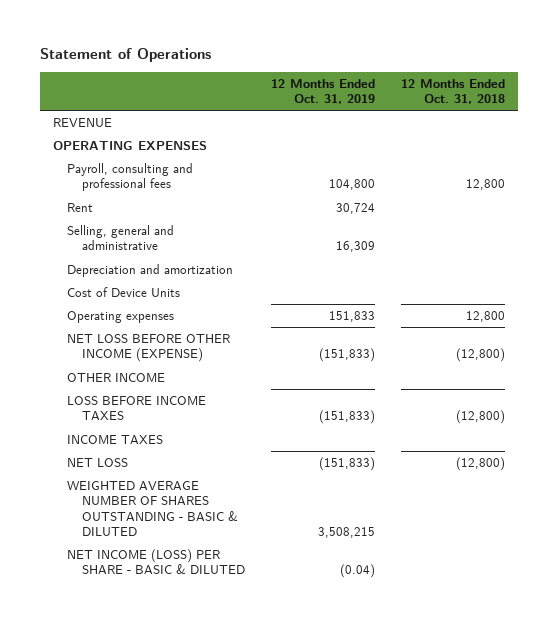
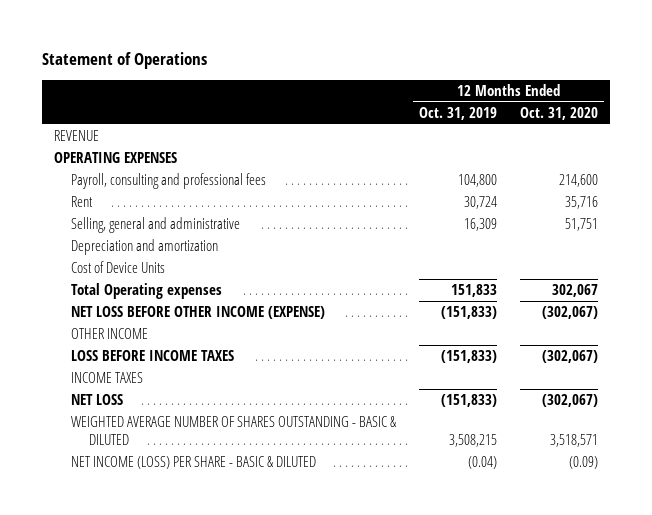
- | 12 Months Ended Oct. 31, 2019 | 12 Months Ended Oct. 31, 2018
+ | 12 Months Ended Oct. 31, 2019 | 12 Months Ended Oct. 31, 2020
- Operating expenses | 151,833 | 12,800
+ Total Operating expenses | 151,833 | 302,067

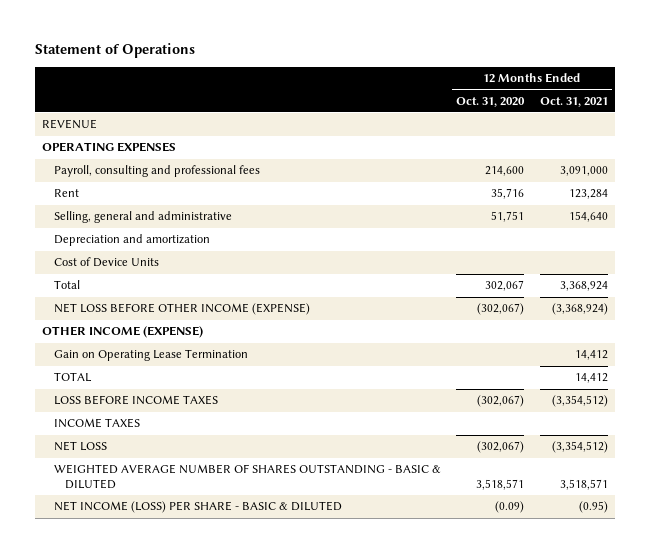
- | 12 Months Ended Oct. 31, 2019 | 12 Months Ended Oct. 31, 2020
+ | 12 Months Ended Oct. 31, 2020 | 12 Months Ended Oct. 31, 2021
- Total Operating expenses | 151,833 | 302,067
+ Total | 302,067 | 3,368,924
- OTHER INCOME
+ OTHER INCOME (EXPENSE)
+ Gain on Operating Lease Termination | | 14,412
+ TOTAL | | 14,412

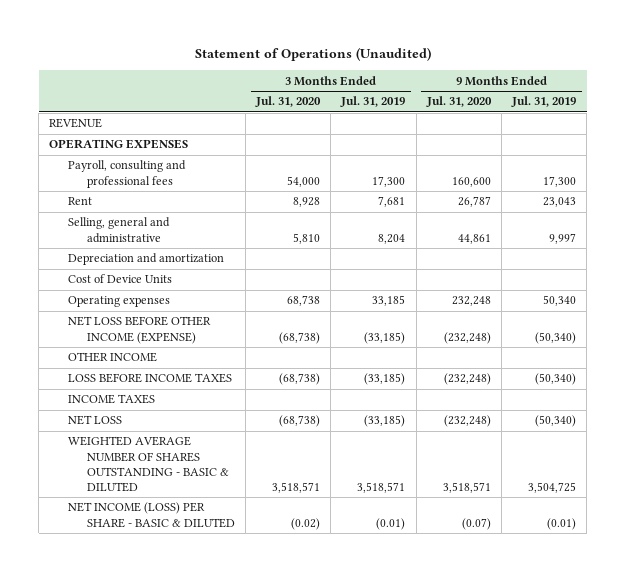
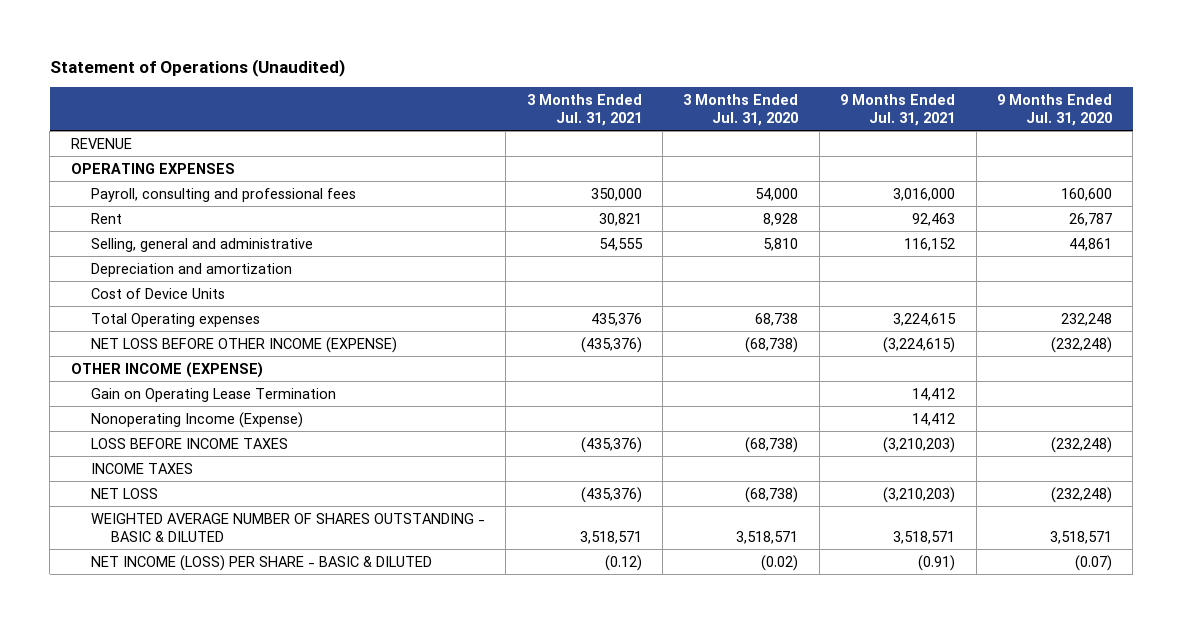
- | 3 Months Ended Jul. 31, 2020 | 3 Months Ended Jul. 31, 2019 | 9 Months Ended Jul. 31, 2020 | 9 Months Ended Jul. 31, 2019
+ | 3 Months Ended Jul. 31, 2021 | 3 Months Ended Jul. 31, 2020 | 9 Months Ended Jul. 31, 2021 | 9 Months Ended Jul. 31, 2020
- Operating expenses | 68,738 | 33,185 | 232,248 | 50,340
+ Total Operating expenses | 435,376 | 68,738 | 3,224,615 | 232,248
- OTHER INCOME
+ OTHER INCOME (EXPENSE)
+ Gain on Operating Lease Termination | | | 14,412 |
+ Nonoperating Income (Expense) | | | 14,412 |

